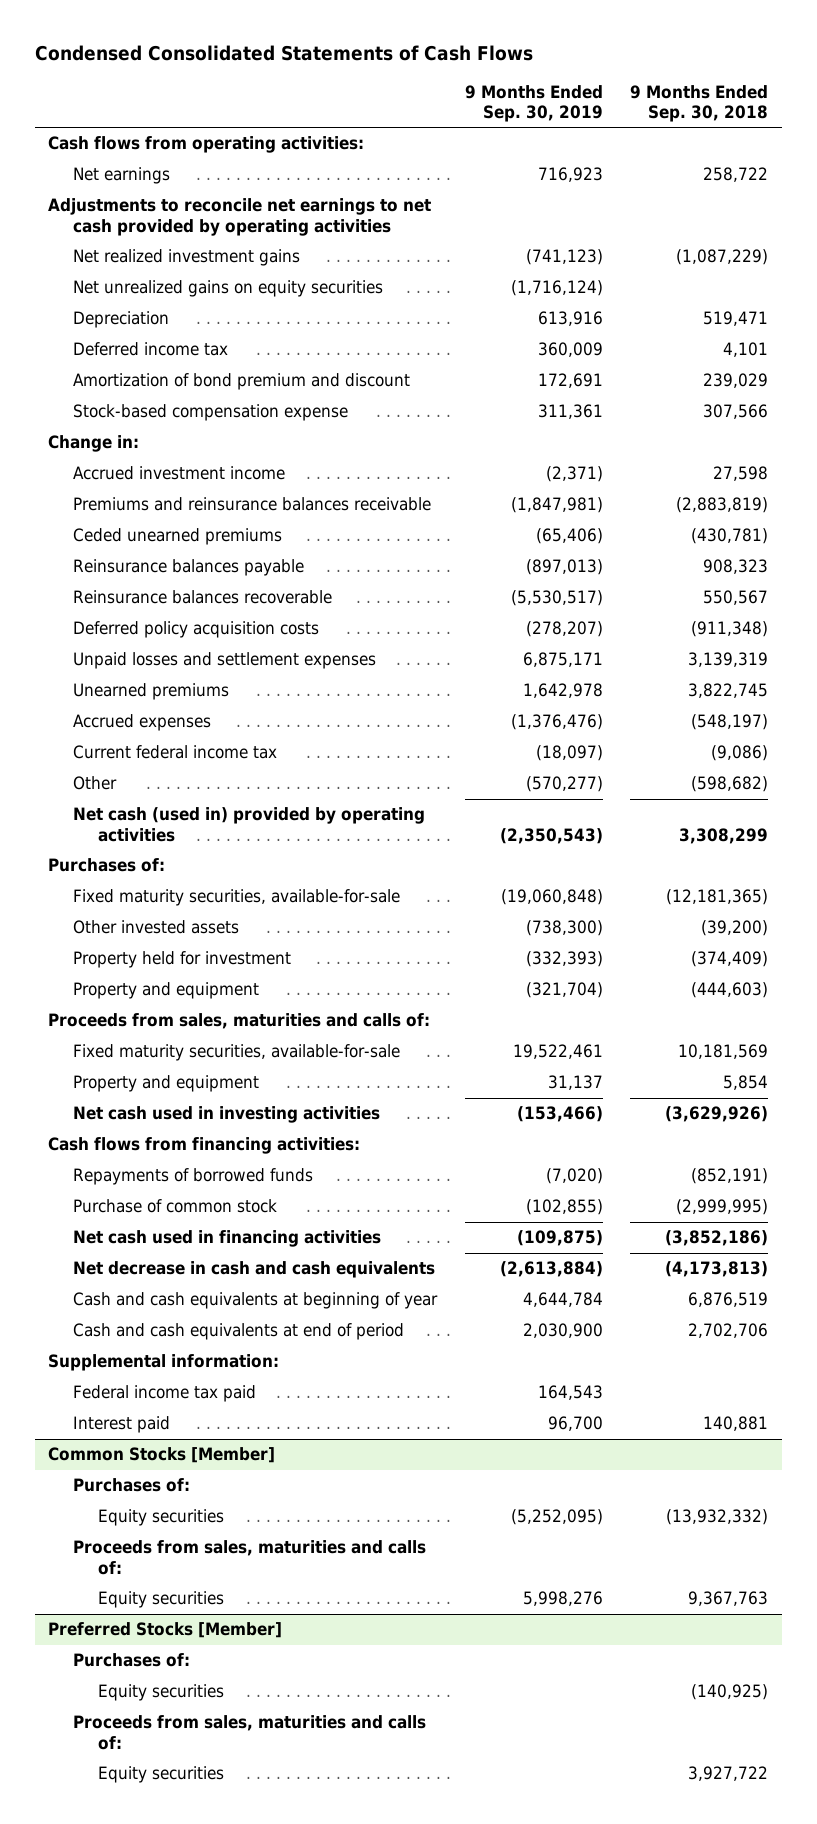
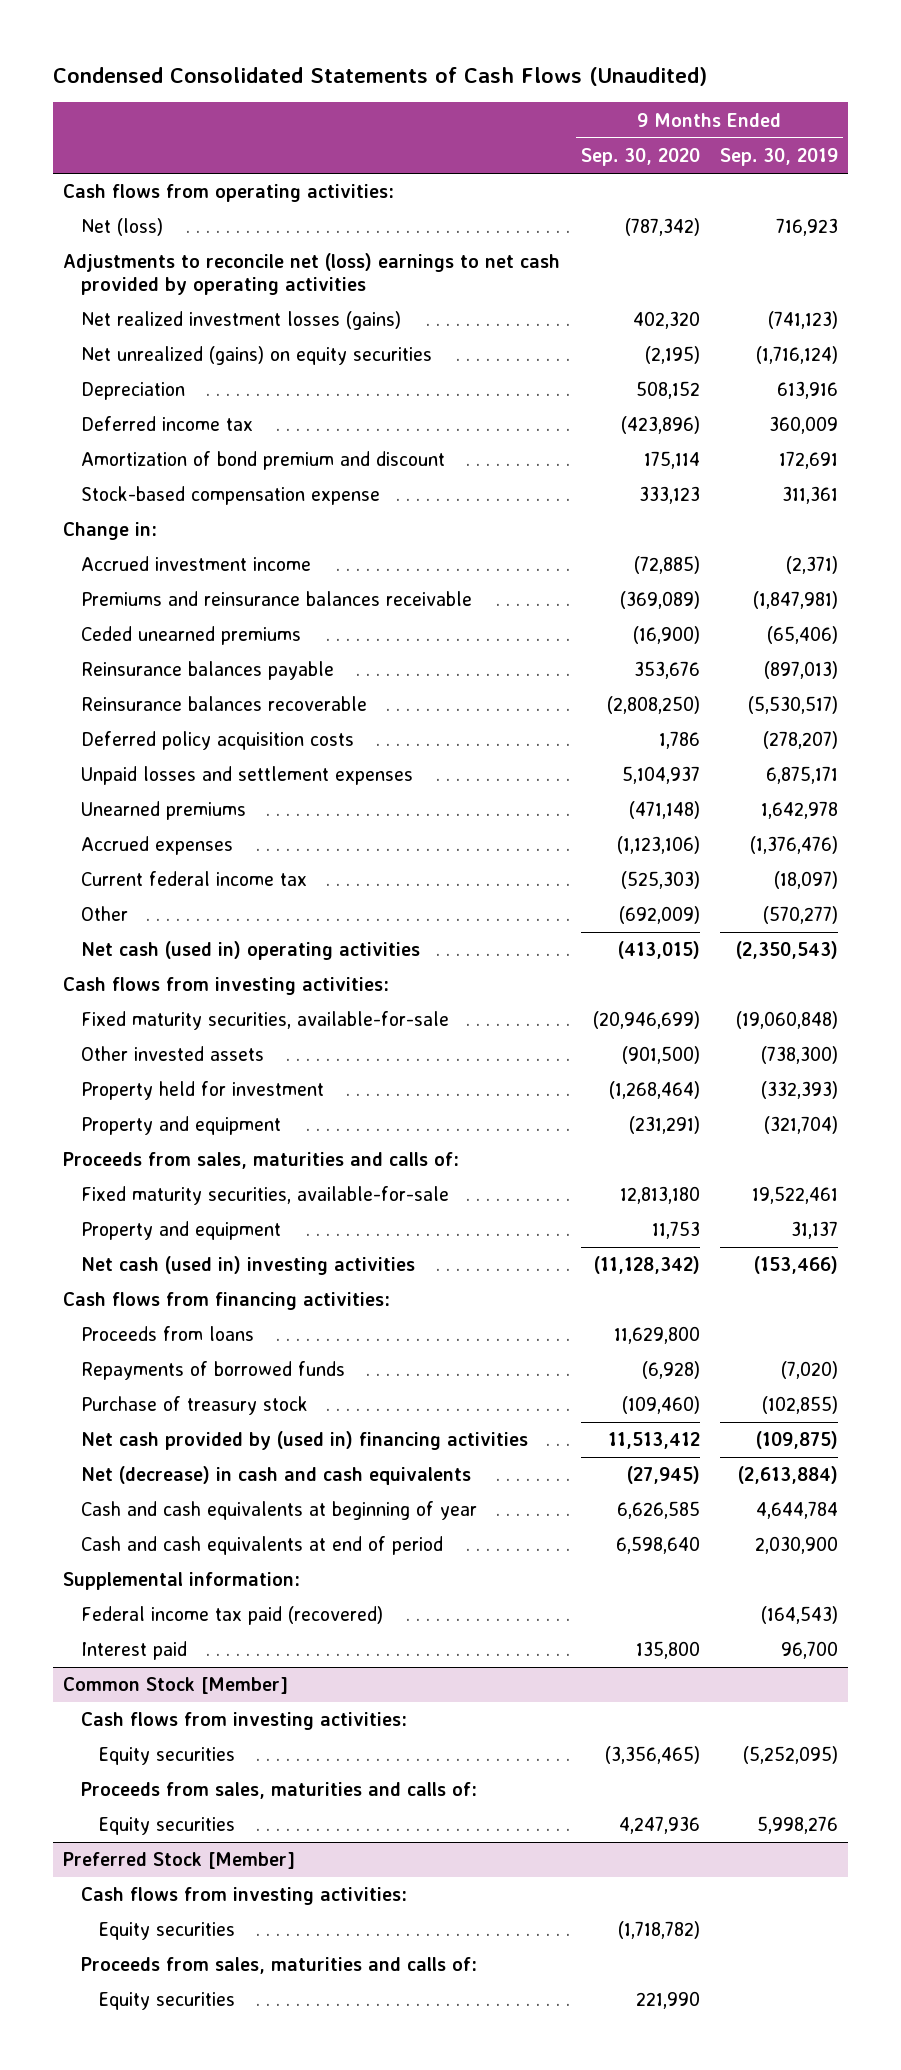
- Condensed Consolidated Statements of Cash Flows
+ Condensed Consolidated Statements of Cash Flows (Unaudited)
- | 9 Months Ended Sep. 30, 2019 | 9 Months Ended Sep. 30, 2018
+ | 9 Months Ended Sep. 30, 2020 | 9 Months Ended Sep. 30, 2019
- Net earnings | 716,923 | 258,722
- Adjustments to reconcile net earnings to net cash provided by operating activities
- Net realized investment gains | (741,123) | (1,087,229)
- Net unrealized gains on equity securities | (1,716,124) |
+ Net (loss) | (787,342) | 716,923
+ Adjustments to reconcile net (loss) earnings to net cash provided by operating activities
+ Net realized investment losses (gains) | 402,320 | (741,123)
+ Net unrealized (gains) on equity securities | (2,195) | (1,716,124)
- Net cash (used in) provided by operating activities | (2,350,543) | 3,308,299
- Purchases of:
+ Net cash (used in) operating activities | (413,015) | (2,350,543)
+ Cash flows from investing activities:
- Net cash used in investing activities | (153,466) | (3,629,926)
+ Net cash (used in) investing activities | (11,128,342) | (153,466)
+ Proceeds from loans | 11,629,800 |
- Purchase of common stock | (102,855) | (2,999,995)
- Net cash used in financing activities | (109,875) | (3,852,186)
- Net decrease in cash and cash equivalents | (2,613,884) | (4,173,813)
+ Purchase of treasury stock | (109,460) | (102,855)
+ Net cash provided by (used in) financing activities | 11,513,412 | (109,875)
+ Net (decrease) in cash and cash equivalents | (27,945) | (2,613,884)
- Federal income tax paid | 164,543 |
+ Federal income tax paid (recovered) | | (164,543)
- Common Stocks [Member]
- Purchases of:
+ Common Stock [Member]
+ Cash flows from investing activities:
- Preferred Stocks [Member]
- Purchases of:
+ Preferred Stock [Member]
+ Cash flows from investing activities:

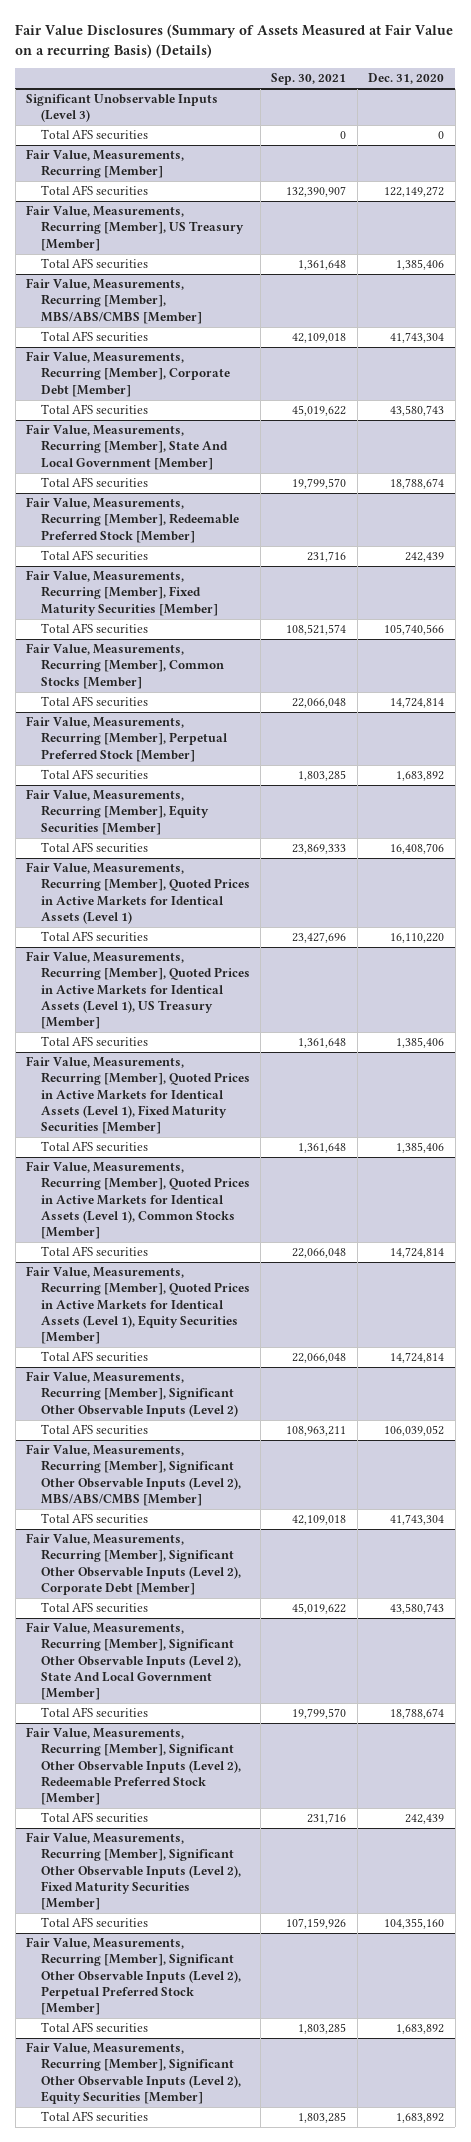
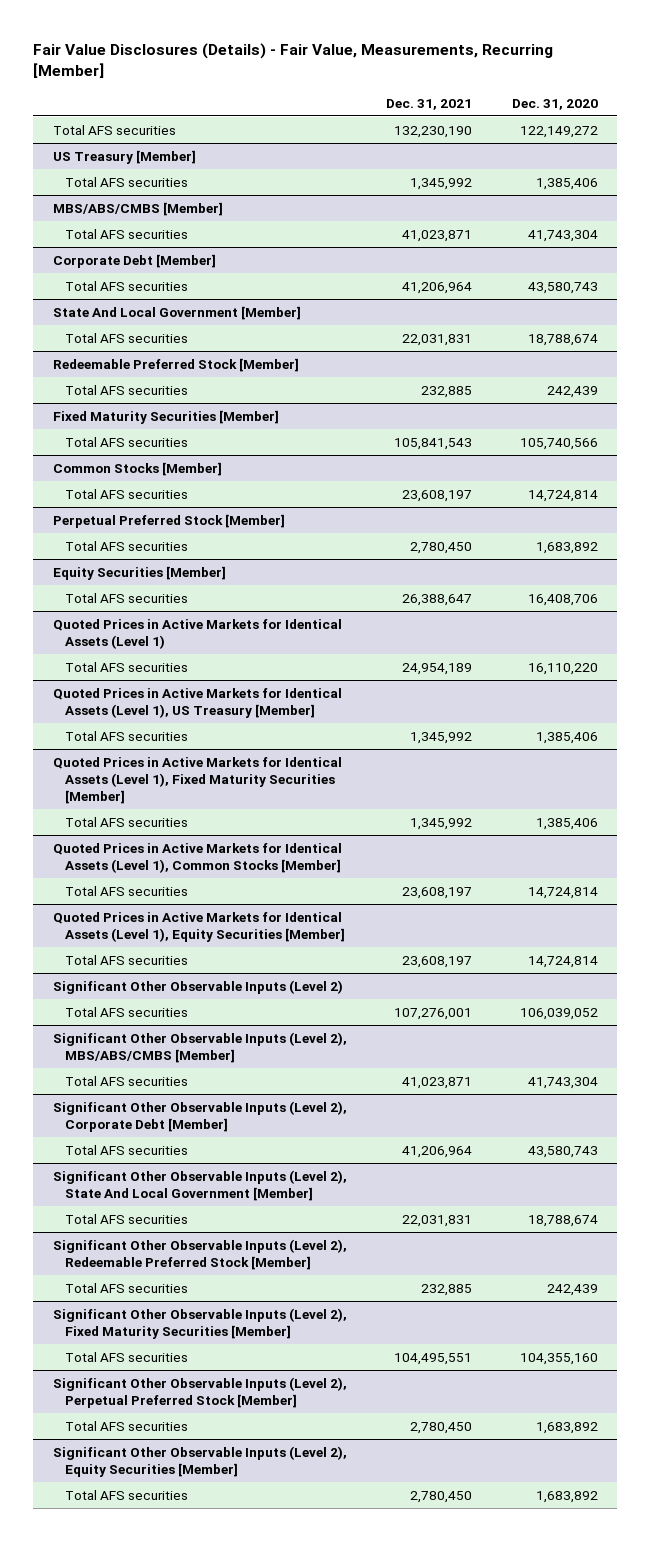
- Fair Value Disclosures (Summary of Assets Measured at Fair Value on a recurring Basis) (Details)
+ Fair Value Disclosures (Details) - Fair Value, Measurements, Recurring [Member]
- | Sep. 30, 2021 | Dec. 31, 2020
+ | Dec. 31, 2021 | Dec. 31, 2020
- Significant Unobservable Inputs (Level 3)
- Total AFS securities | 0 | 0
- Fair Value, Measurements, Recurring [Member]
- Fair Value, Measurements, Recurring [Member], US Treasury [Member]
+ US Treasury [Member]
- Fair Value, Measurements, Recurring [Member], MBS/ABS/CMBS [Member]
+ MBS/ABS/CMBS [Member]
- Fair Value, Measurements, Recurring [Member], Corporate Debt [Member]
+ Corporate Debt [Member]
- Fair Value, Measurements, Recurring [Member], State And Local Government [Member]
+ State And Local Government [Member]
- Fair Value, Measurements, Recurring [Member], Redeemable Preferred Stock [Member]
+ Redeemable Preferred Stock [Member]
- Fair Value, Measurements, Recurring [Member], Fixed Maturity Securities [Member]
+ Fixed Maturity Securities [Member]
- Fair Value, Measurements, Recurring [Member], Common Stocks [Member]
+ Common Stocks [Member]
- Fair Value, Measurements, Recurring [Member], Perpetual Preferred Stock [Member]
+ Perpetual Preferred Stock [Member]
- Fair Value, Measurements, Recurring [Member], Equity Securities [Member]
+ Equity Securities [Member]
- Fair Value, Measurements, Recurring [Member], Quoted Prices in Active Markets for Identical Assets (Level 1)
+ Quoted Prices in Active Markets for Identical Assets (Level 1)
- Fair Value, Measurements, Recurring [Member], Quoted Prices in Active Markets for Identical Assets (Level 1), US Treasury [Member]
+ Quoted Prices in Active Markets for Identical Assets (Level 1), US Treasury [Member]
- Fair Value, Measurements, Recurring [Member], Quoted Prices in Active Markets for Identical Assets (Level 1), Fixed Maturity Securities [Member]
+ Quoted Prices in Active Markets for Identical Assets (Level 1), Fixed Maturity Securities [Member]
- Fair Value, Measurements, Recurring [Member], Quoted Prices in Active Markets for Identical Assets (Level 1), Common Stocks [Member]
+ Quoted Prices in Active Markets for Identical Assets (Level 1), Common Stocks [Member]
- Fair Value, Measurements, Recurring [Member], Quoted Prices in Active Markets for Identical Assets (Level 1), Equity Securities [Member]
+ Quoted Prices in Active Markets for Identical Assets (Level 1), Equity Securities [Member]
- Fair Value, Measurements, Recurring [Member], Significant Other Observable Inputs (Level 2)
+ Significant Other Observable Inputs (Level 2)
- Fair Value, Measurements, Recurring [Member], Significant Other Observable Inputs (Level 2), MBS/ABS/CMBS [Member]
+ Significant Other Observable Inputs (Level 2), MBS/ABS/CMBS [Member]
- Fair Value, Measurements, Recurring [Member], Significant Other Observable Inputs (Level 2), Corporate Debt [Member]
+ Significant Other Observable Inputs (Level 2), Corporate Debt [Member]
- Fair Value, Measurements, Recurring [Member], Significant Other Observable Inputs (Level 2), State And Local Government [Member]
+ Significant Other Observable Inputs (Level 2), State And Local Government [Member]
- Fair Value, Measurements, Recurring [Member], Significant Other Observable Inputs (Level 2), Redeemable Preferred Stock [Member]
+ Significant Other Observable Inputs (Level 2), Redeemable Preferred Stock [Member]
- Fair Value, Measurements, Recurring [Member], Significant Other Observable Inputs (Level 2), Fixed Maturity Securities [Member]
+ Significant Other Observable Inputs (Level 2), Fixed Maturity Securities [Member]
- Fair Value, Measurements, Recurring [Member], Significant Other Observable Inputs (Level 2), Perpetual Preferred Stock [Member]
+ Significant Other Observable Inputs (Level 2), Perpetual Preferred Stock [Member]
- Fair Value, Measurements, Recurring [Member], Significant Other Observable Inputs (Level 2), Equity Securities [Member]
+ Significant Other Observable Inputs (Level 2), Equity Securities [Member]

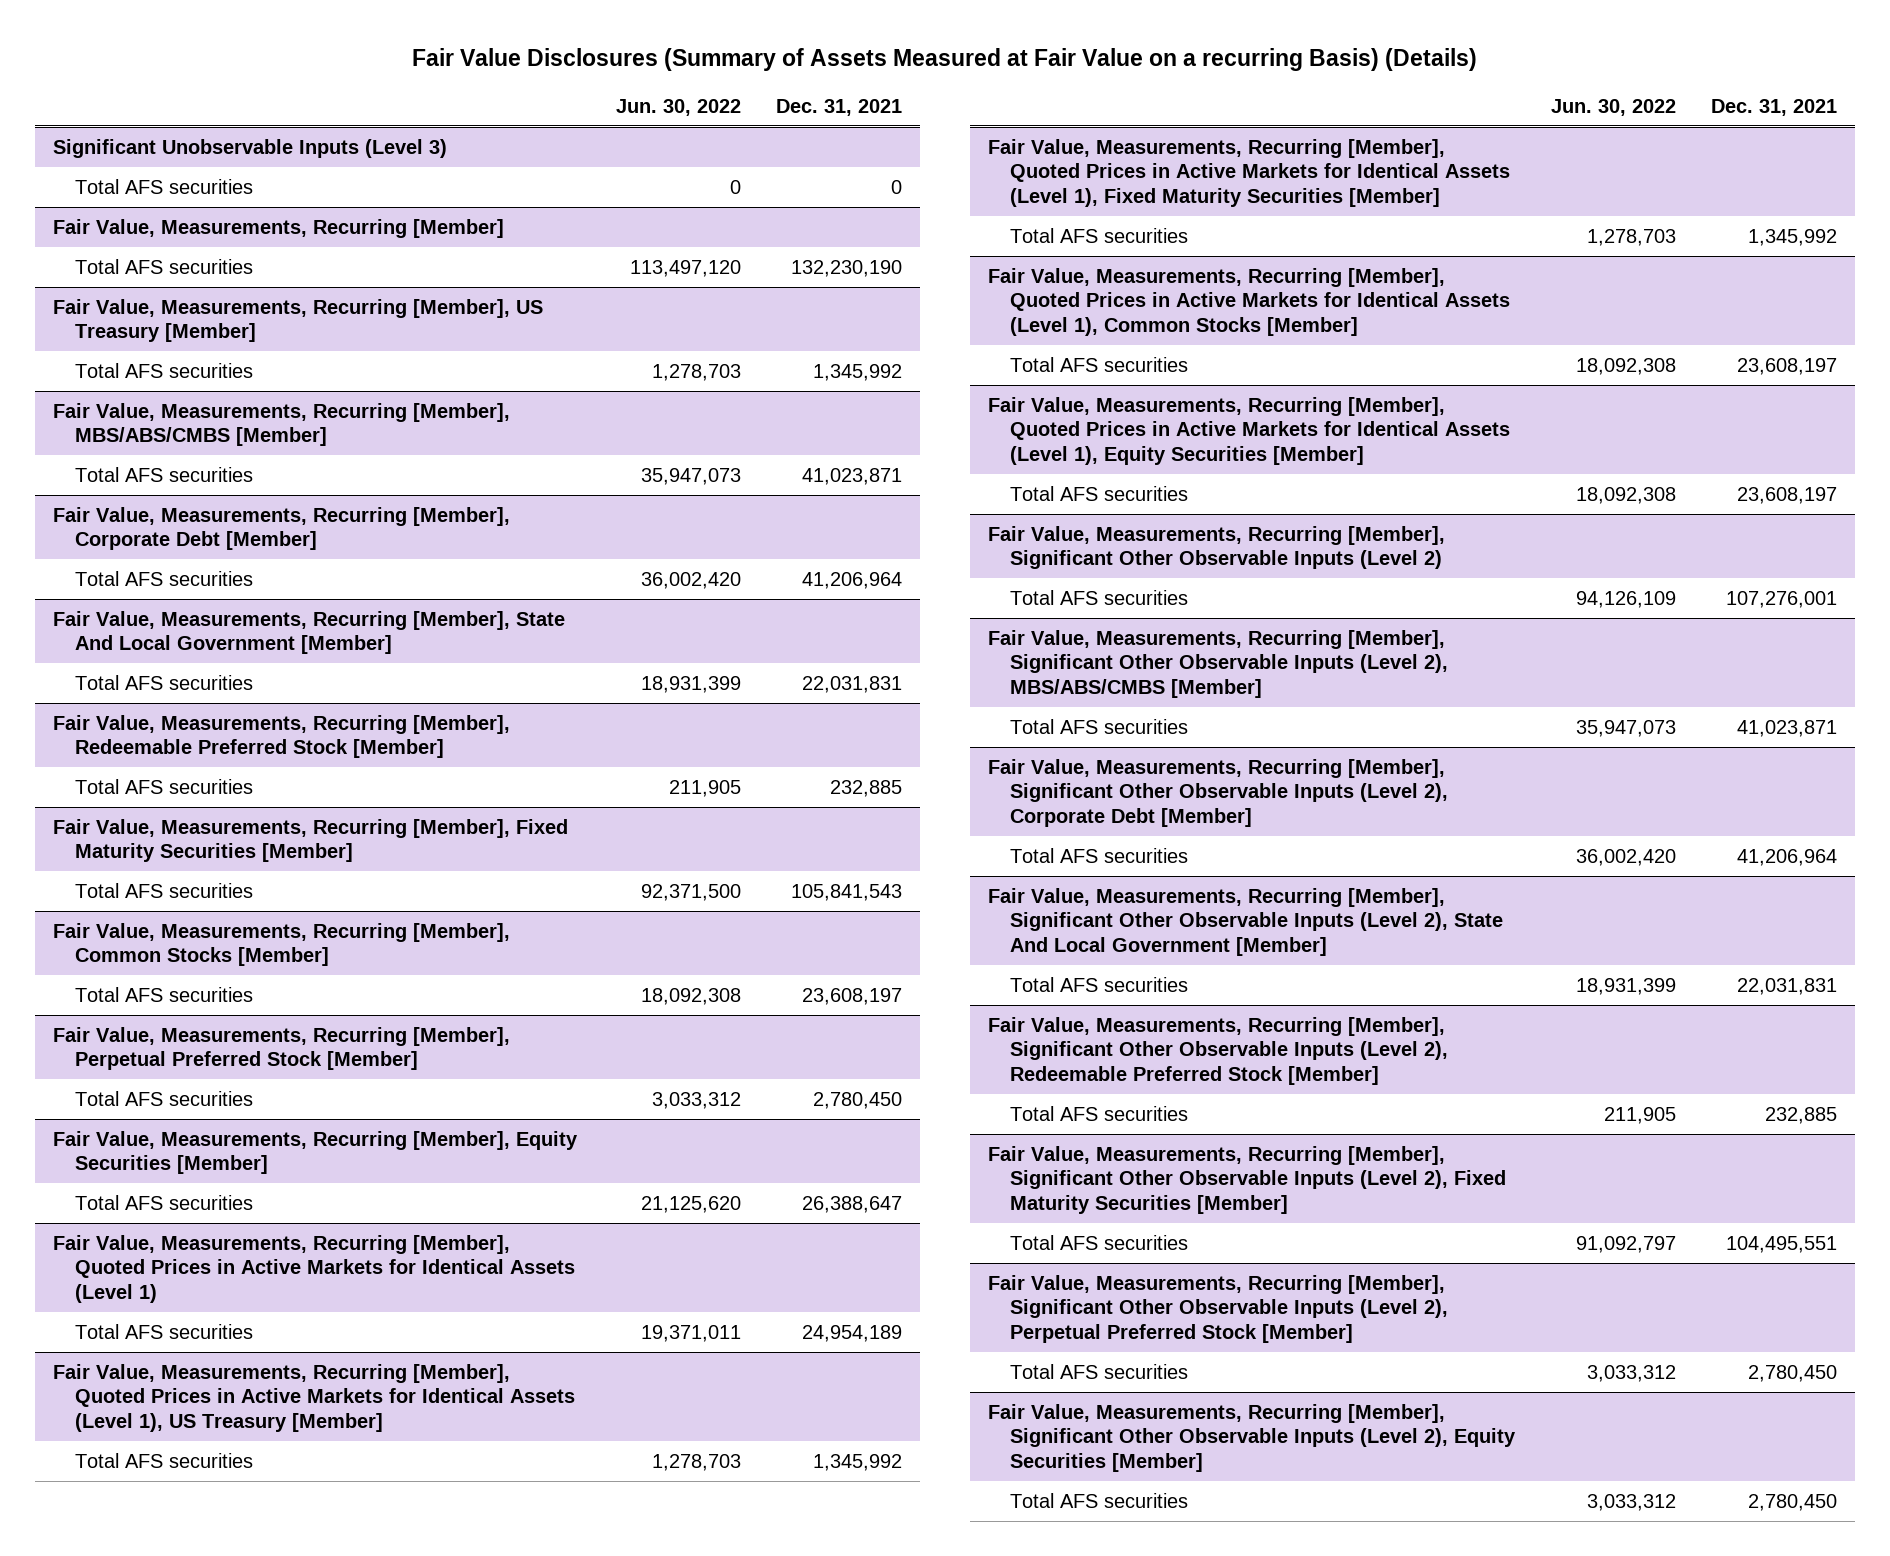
- Fair Value Disclosures (Details) - Fair Value, Measurements, Recurring [Member]
+ Fair Value Disclosures (Summary of Assets Measured at Fair Value on a recurring Basis) (Details)
- | Dec. 31, 2021 | Dec. 31, 2020
+ | Jun. 30, 2022 | Dec. 31, 2021
+ Significant Unobservable Inputs (Level 3)
+ Total AFS securities | 0 | 0
+ Fair Value, Measurements, Recurring [Member]
- US Treasury [Member]
+ Fair Value, Measurements, Recurring [Member], US Treasury [Member]
- MBS/ABS/CMBS [Member]
+ Fair Value, Measurements, Recurring [Member], MBS/ABS/CMBS [Member]
- Corporate Debt [Member]
+ Fair Value, Measurements, Recurring [Member], Corporate Debt [Member]
- State And Local Government [Member]
+ Fair Value, Measurements, Recurring [Member], State And Local Government [Member]
- Redeemable Preferred Stock [Member]
+ Fair Value, Measurements, Recurring [Member], Redeemable Preferred Stock [Member]
- Fixed Maturity Securities [Member]
+ Fair Value, Measurements, Recurring [Member], Fixed Maturity Securities [Member]
- Common Stocks [Member]
+ Fair Value, Measurements, Recurring [Member], Common Stocks [Member]
- Perpetual Preferred Stock [Member]
+ Fair Value, Measurements, Recurring [Member], Perpetual Preferred Stock [Member]
- Equity Securities [Member]
+ Fair Value, Measurements, Recurring [Member], Equity Securities [Member]
- Quoted Prices in Active Markets for Identical Assets (Level 1)
+ Fair Value, Measurements, Recurring [Member], Quoted Prices in Active Markets for Identical Assets (Level 1)
- Quoted Prices in Active Markets for Identical Assets (Level 1), US Treasury [Member]
+ Fair Value, Measurements, Recurring [Member], Quoted Prices in Active Markets for Identical Assets (Level 1), US Treasury [Member]
- Quoted Prices in Active Markets for Identical Assets (Level 1), Fixed Maturity Securities [Member]
+ Fair Value, Measurements, Recurring [Member], Quoted Prices in Active Markets for Identical Assets (Level 1), Fixed Maturity Securities [Member]
- Quoted Prices in Active Markets for Identical Assets (Level 1), Common Stocks [Member]
+ Fair Value, Measurements, Recurring [Member], Quoted Prices in Active Markets for Identical Assets (Level 1), Common Stocks [Member]
- Quoted Prices in Active Markets for Identical Assets (Level 1), Equity Securities [Member]
+ Fair Value, Measurements, Recurring [Member], Quoted Prices in Active Markets for Identical Assets (Level 1), Equity Securities [Member]
- Significant Other Observable Inputs (Level 2)
+ Fair Value, Measurements, Recurring [Member], Significant Other Observable Inputs (Level 2)
- Significant Other Observable Inputs (Level 2), MBS/ABS/CMBS [Member]
+ Fair Value, Measurements, Recurring [Member], Significant Other Observable Inputs (Level 2), MBS/ABS/CMBS [Member]
- Significant Other Observable Inputs (Level 2), Corporate Debt [Member]
+ Fair Value, Measurements, Recurring [Member], Significant Other Observable Inputs (Level 2), Corporate Debt [Member]
- Significant Other Observable Inputs (Level 2), State And Local Government [Member]
+ Fair Value, Measurements, Recurring [Member], Significant Other Observable Inputs (Level 2), State And Local Government [Member]
- Significant Other Observable Inputs (Level 2), Redeemable Preferred Stock [Member]
+ Fair Value, Measurements, Recurring [Member], Significant Other Observable Inputs (Level 2), Redeemable Preferred Stock [Member]
- Significant Other Observable Inputs (Level 2), Fixed Maturity Securities [Member]
+ Fair Value, Measurements, Recurring [Member], Significant Other Observable Inputs (Level 2), Fixed Maturity Securities [Member]
- Significant Other Observable Inputs (Level 2), Perpetual Preferred Stock [Member]
+ Fair Value, Measurements, Recurring [Member], Significant Other Observable Inputs (Level 2), Perpetual Preferred Stock [Member]
- Significant Other Observable Inputs (Level 2), Equity Securities [Member]
+ Fair Value, Measurements, Recurring [Member], Significant Other Observable Inputs (Level 2), Equity Securities [Member]

